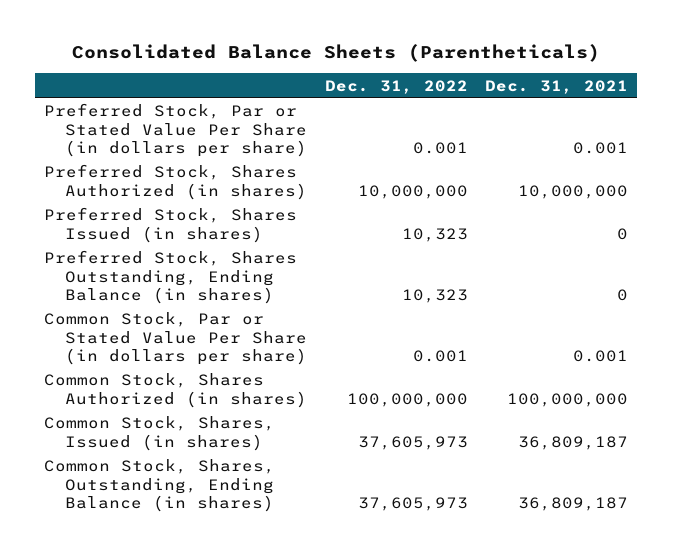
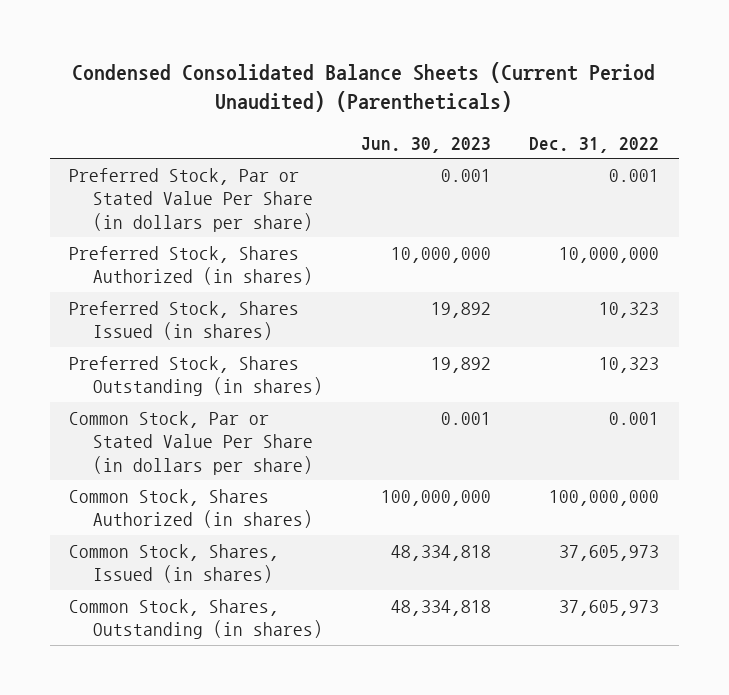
- Consolidated Balance Sheets (Parentheticals)
+ Condensed Consolidated Balance Sheets (Current Period Unaudited) (Parentheticals)
- | Dec. 31, 2022 | Dec. 31, 2021
+ | Jun. 30, 2023 | Dec. 31, 2022
- Preferred Stock, Shares Outstanding, Ending Balance (in shares) | 10,323 | 0
+ Preferred Stock, Shares Outstanding (in shares) | 19,892 | 10,323
- Common Stock, Shares, Outstanding, Ending Balance (in shares) | 37,605,973 | 36,809,187
+ Common Stock, Shares, Outstanding (in shares) | 48,334,818 | 37,605,973

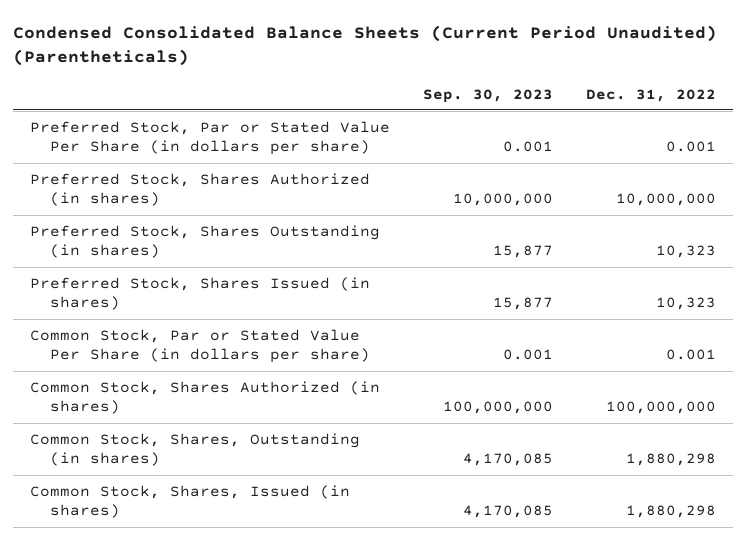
- | Jun. 30, 2023 | Dec. 31, 2022
+ | Sep. 30, 2023 | Dec. 31, 2022
moved down: Preferred Stock, Shares Issued (in shares) | 15,877 | 10,323
- Common Stock, Shares, Issued (in shares) | 48,334,818 | 37,605,973
- Common Stock, Shares, Outstanding (in shares) | 48,334,818 | 37,605,973
+ Common Stock, Shares, Outstanding (in shares) | 4,170,085 | 1,880,298
+ Common Stock, Shares, Issued (in shares) | 4,170,085 | 1,880,298

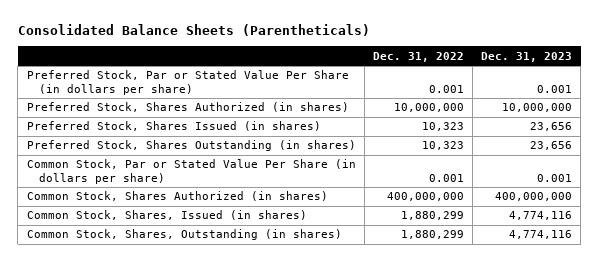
- Condensed Consolidated Balance Sheets (Current Period Unaudited) (Parentheticals)
+ Consolidated Balance Sheets (Parentheticals)
- | Sep. 30, 2023 | Dec. 31, 2022
+ | Dec. 31, 2022 | Dec. 31, 2023
moved down: Preferred Stock, Shares Outstanding (in shares) | 10,323 | 23,656
- Common Stock, Shares Authorized (in shares) | 100,000,000 | 100,000,000
- Common Stock, Shares, Outstanding (in shares) | 4,170,085 | 1,880,298
- Common Stock, Shares, Issued (in shares) | 4,170,085 | 1,880,298
+ Common Stock, Shares Authorized (in shares) | 400,000,000 | 400,000,000
+ Common Stock, Shares, Issued (in shares) | 1,880,299 | 4,774,116
+ Common Stock, Shares, Outstanding (in shares) | 1,880,299 | 4,774,116

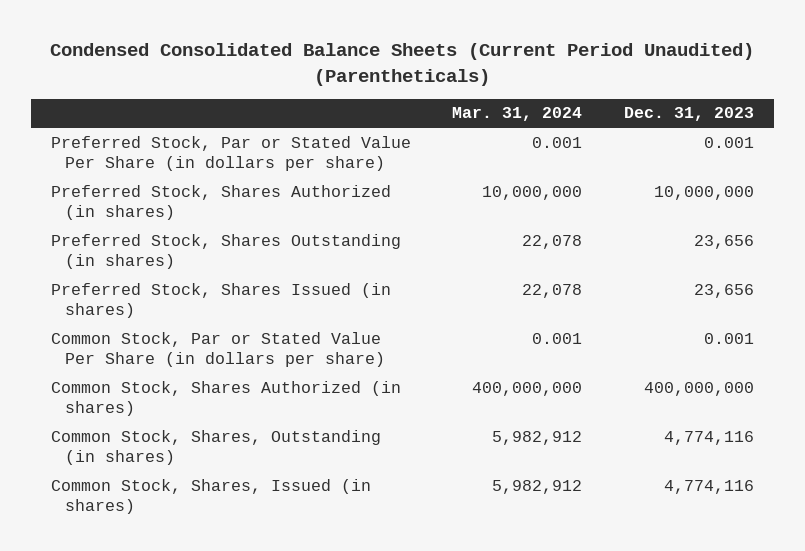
- Consolidated Balance Sheets (Parentheticals)
+ Condensed Consolidated Balance Sheets (Current Period Unaudited) (Parentheticals)
- | Dec. 31, 2022 | Dec. 31, 2023
+ | Mar. 31, 2024 | Dec. 31, 2023
moved down: Preferred Stock, Shares Issued (in shares) | 22,078 | 23,656
moved down: Common Stock, Shares, Issued (in shares) | 5,982,912 | 4,774,116

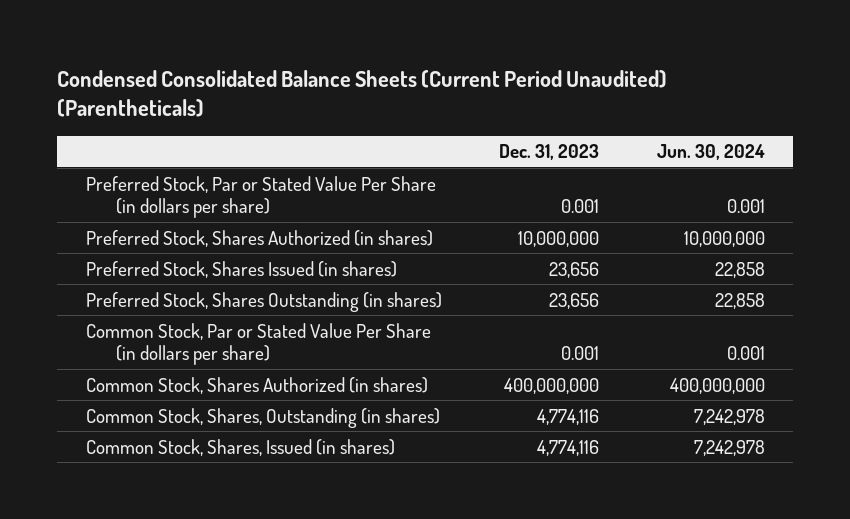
- | Mar. 31, 2024 | Dec. 31, 2023
+ | Dec. 31, 2023 | Jun. 30, 2024
moved down: Preferred Stock, Shares Outstanding (in shares) | 23,656 | 22,858

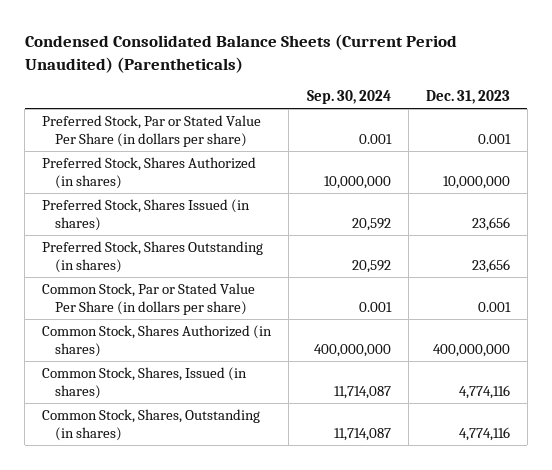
- | Dec. 31, 2023 | Jun. 30, 2024
+ | Sep. 30, 2024 | Dec. 31, 2023
moved down: Common Stock, Shares, Outstanding (in shares) | 11,714,087 | 4,774,116

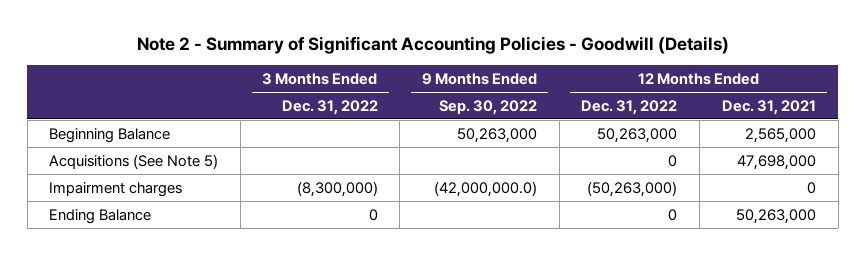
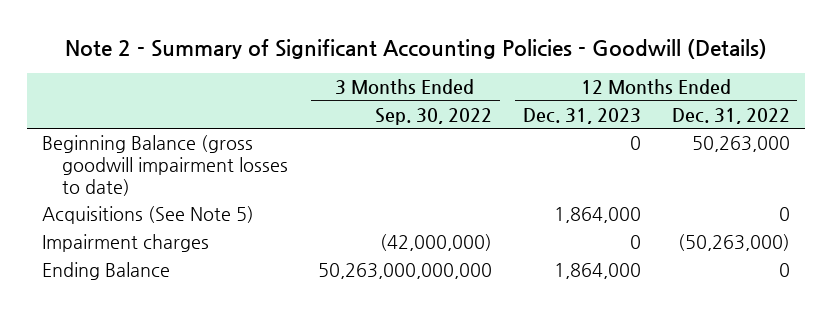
- | 3 Months Ended Dec. 31, 2022 | 9 Months Ended Sep. 30, 2022 | 12 Months Ended Dec. 31, 2022 | 12 Months Ended Dec. 31, 2021
+ | 3 Months Ended Sep. 30, 2022 | 12 Months Ended Dec. 31, 2023 | 12 Months Ended Dec. 31, 2022
- Beginning Balance | | 50,263,000 | 50,263,000 | 2,565,000
+ Beginning Balance (gross goodwill impairment losses to date) | | 0 | 50,263,000

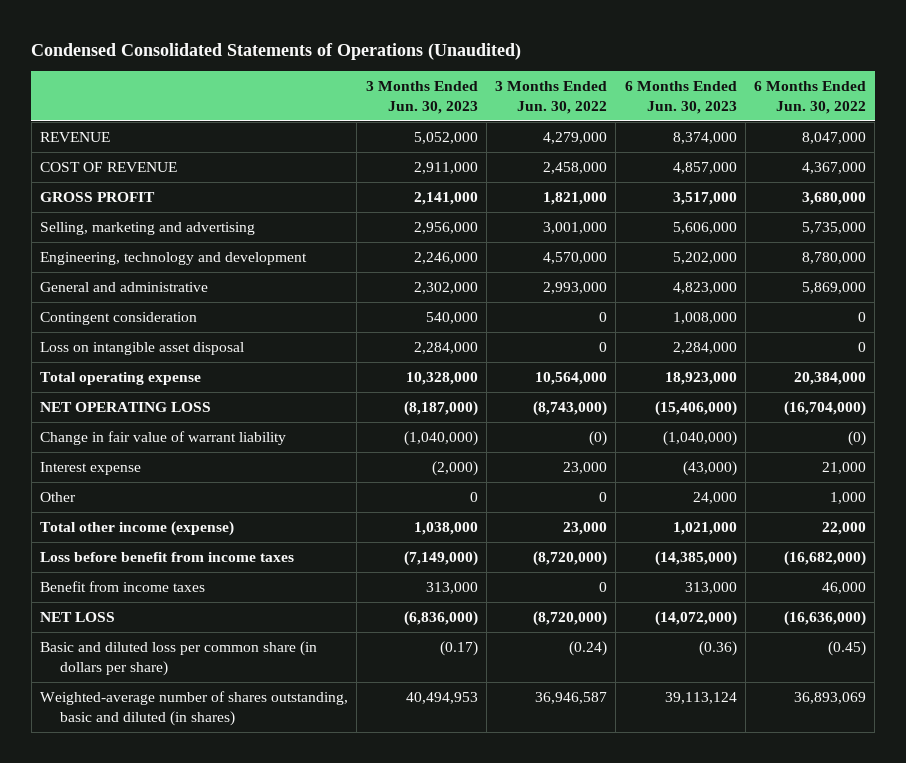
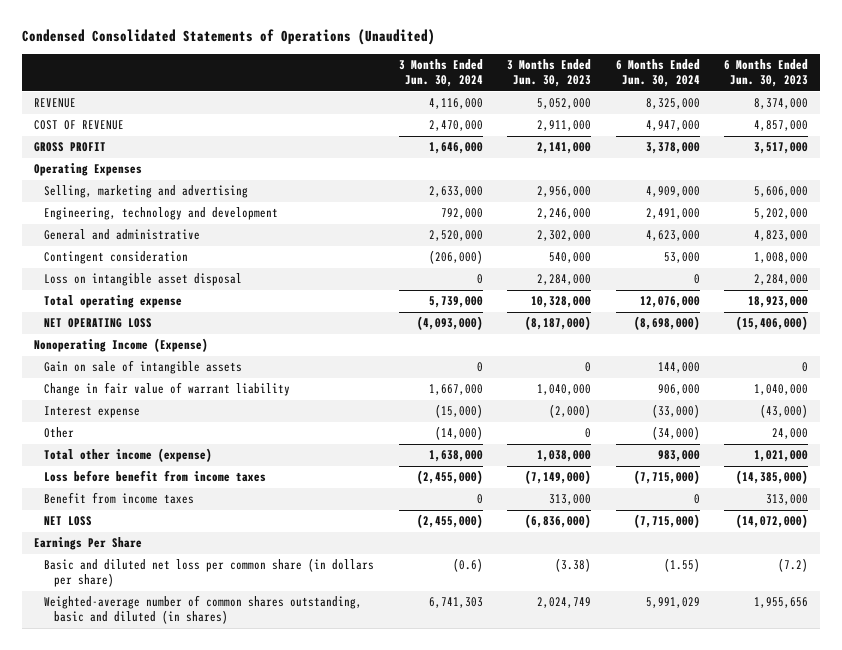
- | 3 Months Ended Jun. 30, 2023 | 3 Months Ended Jun. 30, 2022 | 6 Months Ended Jun. 30, 2023 | 6 Months Ended Jun. 30, 2022
+ | 3 Months Ended Jun. 30, 2024 | 3 Months Ended Jun. 30, 2023 | 6 Months Ended Jun. 30, 2024 | 6 Months Ended Jun. 30, 2023
+ Operating Expenses
- Change in fair value of warrant liability | (1,040,000) | (0) | (1,040,000) | (0)
+ Nonoperating Income (Expense)
+ Gain on sale of intangible assets | 0 | 0 | 144,000 | 0
+ Change in fair value of warrant liability | 1,667,000 | 1,040,000 | 906,000 | 1,040,000
- Basic and diluted loss per common share (in dollars per share) | (0.17) | (0.24) | (0.36) | (0.45)
- Weighted-average number of shares outstanding, basic and diluted (in shares) | 40,494,953 | 36,946,587 | 39,113,124 | 36,893,069
+ Earnings Per Share
+ Basic and diluted net loss per common share (in dollars per share) | (0.6) | (3.38) | (1.55) | (7.2)
+ Weighted-average number of common shares outstanding, basic and diluted (in shares) | 6,741,303 | 2,024,749 | 5,991,029 | 1,955,656

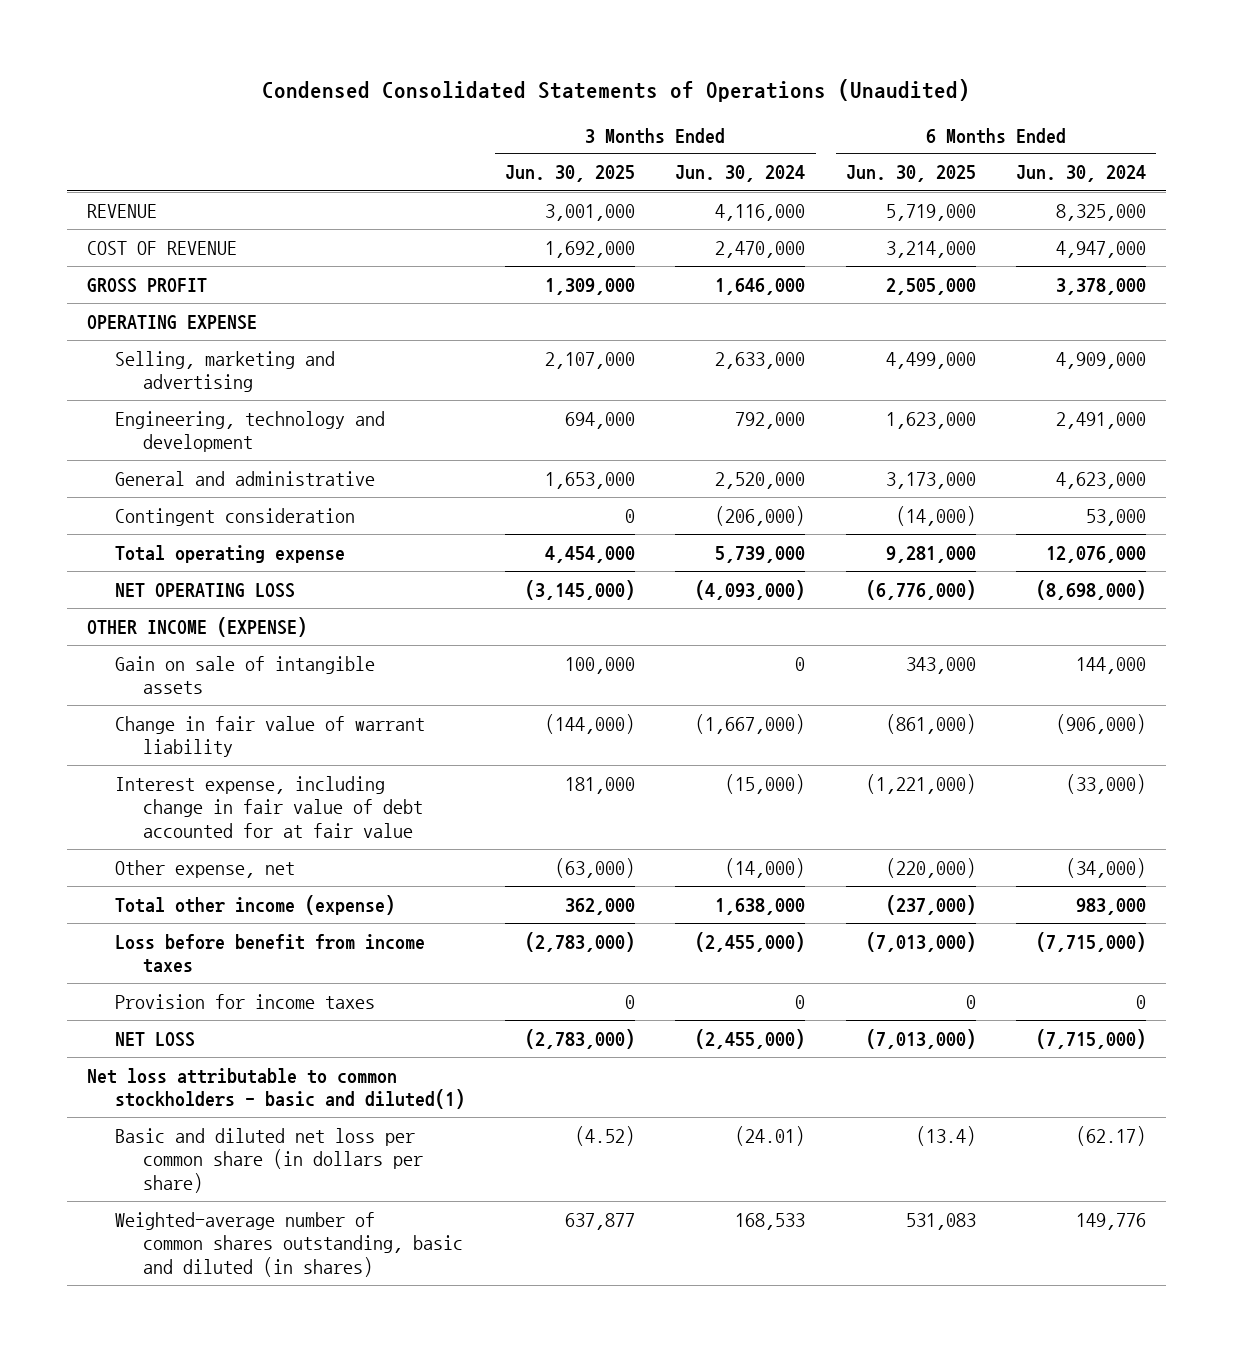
- | 3 Months Ended Jun. 30, 2024 | 3 Months Ended Jun. 30, 2023 | 6 Months Ended Jun. 30, 2024 | 6 Months Ended Jun. 30, 2023
+ | 3 Months Ended Jun. 30, 2025 | 3 Months Ended Jun. 30, 2024 | 6 Months Ended Jun. 30, 2025 | 6 Months Ended Jun. 30, 2024
- Operating Expenses
+ OPERATING EXPENSE
- Loss on intangible asset disposal | 0 | 2,284,000 | 0 | 2,284,000
- Nonoperating Income (Expense)
+ OTHER INCOME (EXPENSE)
- Change in fair value of warrant liability | 1,667,000 | 1,040,000 | 906,000 | 1,040,000
- Interest expense | (15,000) | (2,000) | (33,000) | (43,000)
- Other | (14,000) | 0 | (34,000) | 24,000
+ Change in fair value of warrant liability | (144,000) | (1,667,000) | (861,000) | (906,000)
+ Interest expense, including change in fair value of debt accounted for at fair value | 181,000 | (15,000) | (1,221,000) | (33,000)
+ Other expense, net | (63,000) | (14,000) | (220,000) | (34,000)
- Benefit from income taxes | 0 | 313,000 | 0 | 313,000
+ Provision for income taxes | 0 | 0 | 0 | 0
- Earnings Per Share
- Basic and diluted net loss per common share (in dollars per share) | (0.6) | (3.38) | (1.55) | (7.2)
- Weighted-average number of common shares outstanding, basic and diluted (in shares) | 6,741,303 | 2,024,749 | 5,991,029 | 1,955,656
+ Net loss attributable to common stockholders - basic and diluted(1)
+ Basic and diluted net loss per common share (in dollars per share) | (4.52) | (24.01) | (13.4) | (62.17)
+ Weighted-average number of common shares outstanding, basic and diluted (in shares) | 637,877 | 168,533 | 531,083 | 149,776

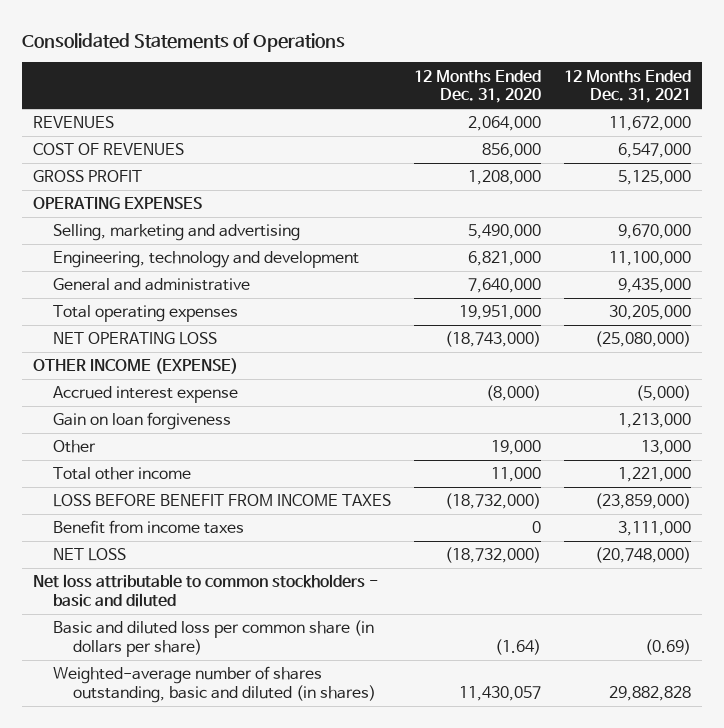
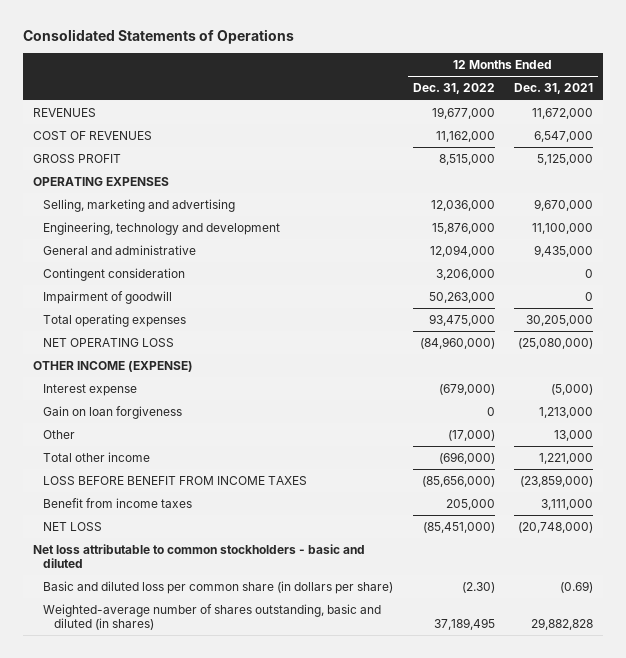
- | 12 Months Ended Dec. 31, 2020 | 12 Months Ended Dec. 31, 2021
+ | 12 Months Ended Dec. 31, 2022 | 12 Months Ended Dec. 31, 2021
+ Contingent consideration | 3,206,000 | 0
+ Impairment of goodwill | 50,263,000 | 0
- Accrued interest expense | (8,000) | (5,000)
+ Interest expense | (679,000) | (5,000)

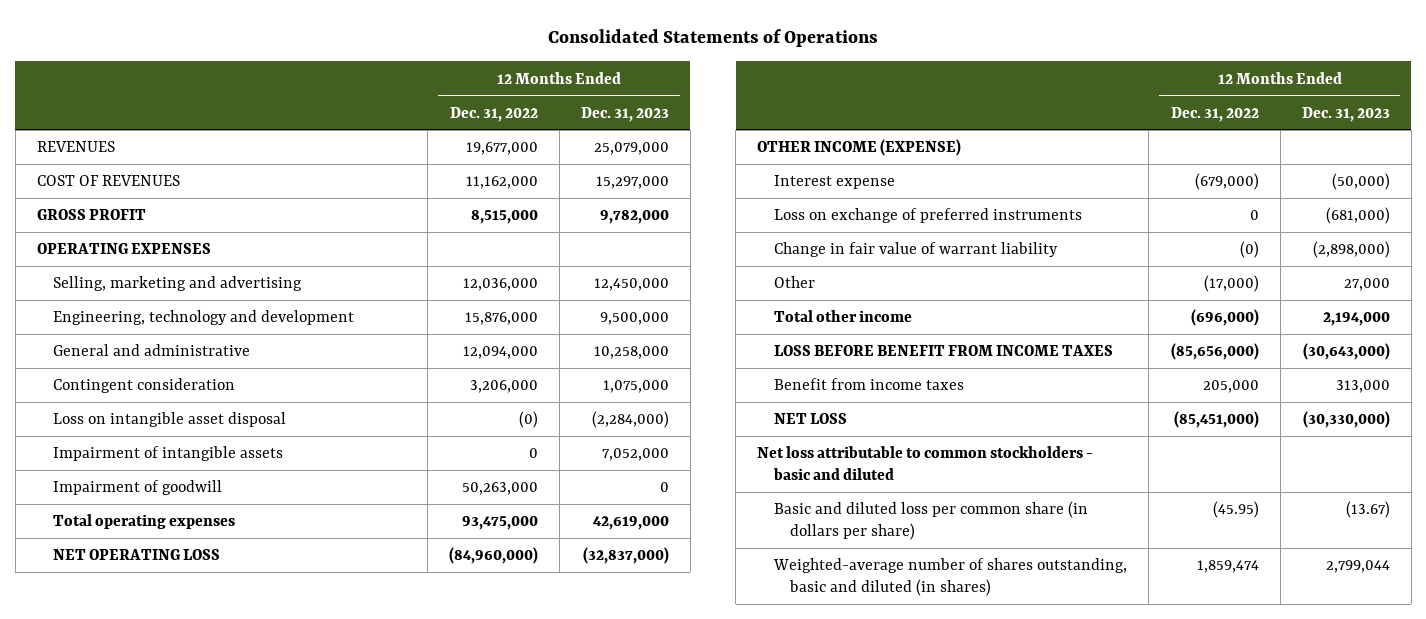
- | 12 Months Ended Dec. 31, 2022 | 12 Months Ended Dec. 31, 2021
+ | 12 Months Ended Dec. 31, 2022 | 12 Months Ended Dec. 31, 2023
+ Loss on intangible asset disposal | (0) | (2,284,000)
+ Impairment of intangible assets | 0 | 7,052,000
- Gain on loan forgiveness | 0 | 1,213,000
+ Loss on exchange of preferred instruments | 0 | (681,000)
+ Change in fair value of warrant liability | (0) | (2,898,000)
- Basic and diluted loss per common share (in dollars per share) | (2.30) | (0.69)
- Weighted-average number of shares outstanding, basic and diluted (in shares) | 37,189,495 | 29,882,828
+ Basic and diluted loss per common share (in dollars per share) | (45.95) | (13.67)
+ Weighted-average number of shares outstanding, basic and diluted (in shares) | 1,859,474 | 2,799,044

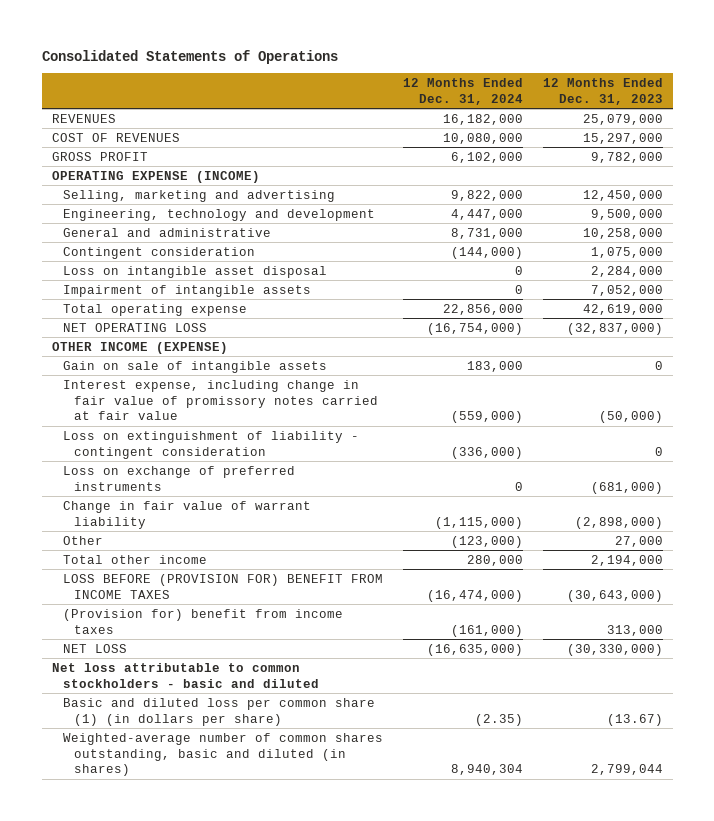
- | 12 Months Ended Dec. 31, 2022 | 12 Months Ended Dec. 31, 2023
+ | 12 Months Ended Dec. 31, 2024 | 12 Months Ended Dec. 31, 2023
- OPERATING EXPENSES
+ OPERATING EXPENSE (INCOME)
- Loss on intangible asset disposal | (0) | (2,284,000)
+ Loss on intangible asset disposal | 0 | 2,284,000
- Impairment of goodwill | 50,263,000 | 0
- Total operating expenses | 93,475,000 | 42,619,000
+ Total operating expense | 22,856,000 | 42,619,000
- Interest expense | (679,000) | (50,000)
+ Gain on sale of intangible assets | 183,000 | 0
+ Interest expense, including change in fair value of promissory notes carried at fair value | (559,000) | (50,000)
+ Loss on extinguishment of liability - contingent consideration | (336,000) | 0
- LOSS BEFORE BENEFIT FROM INCOME TAXES | (85,656,000) | (30,643,000)
- Benefit from income taxes | 205,000 | 313,000
+ LOSS BEFORE (PROVISION FOR) BENEFIT FROM INCOME TAXES | (16,474,000) | (30,643,000)
+ (Provision for) benefit from income taxes | (161,000) | 313,000
- Basic and diluted loss per common share (in dollars per share) | (45.95) | (13.67)
- Weighted-average number of shares outstanding, basic and diluted (in shares) | 1,859,474 | 2,799,044
+ Basic and diluted loss per common share (1) (in dollars per share) | (2.35) | (13.67)
+ Weighted-average number of common shares outstanding, basic and diluted (in shares) | 8,940,304 | 2,799,044

